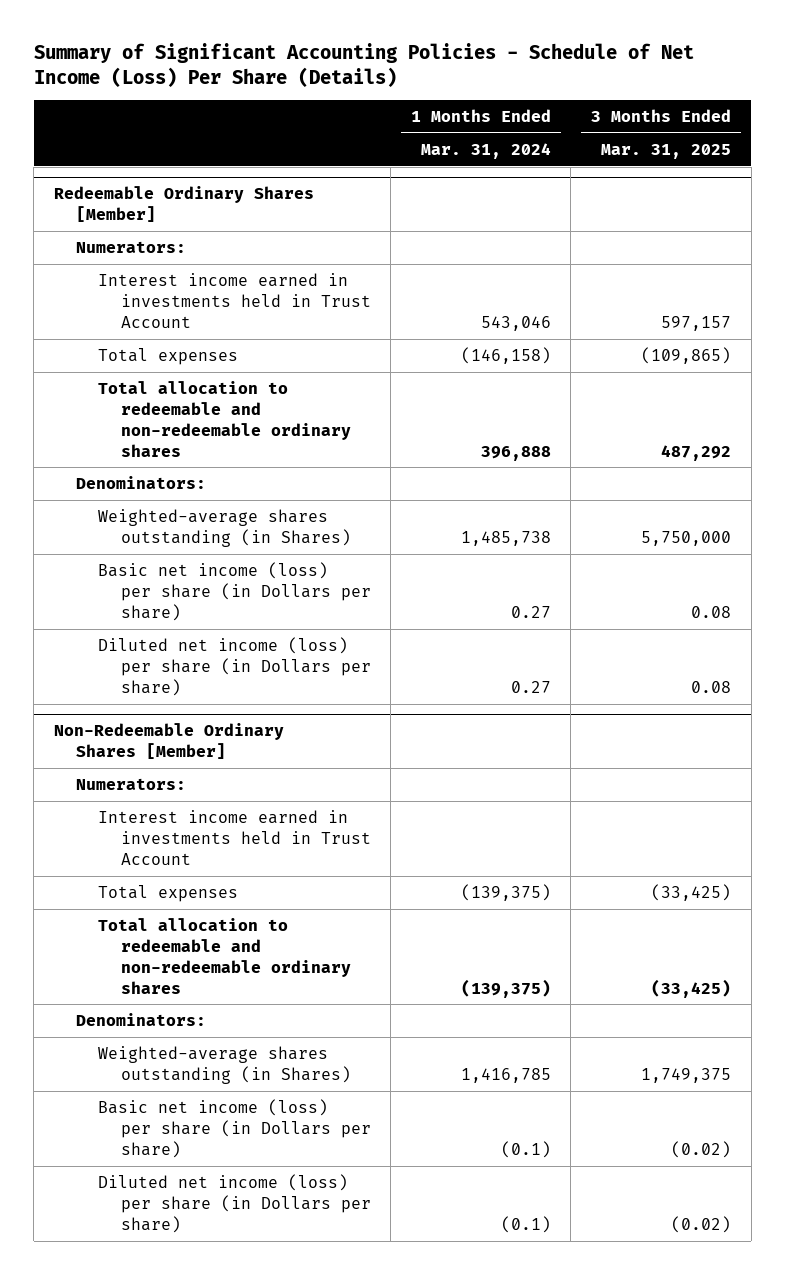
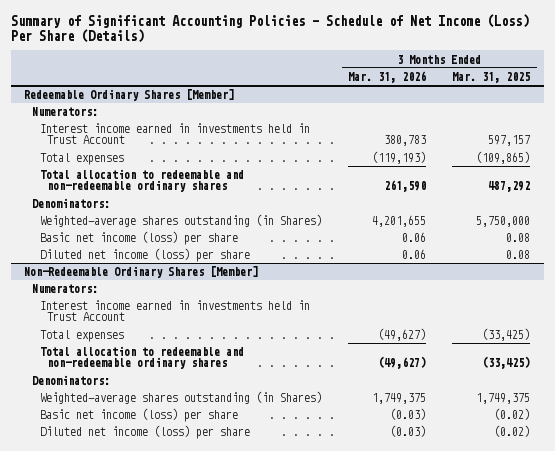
- | 1 Months Ended Mar. 31, 2024 | 3 Months Ended Mar. 31, 2025
+ | 3 Months Ended Mar. 31, 2026 | 3 Months Ended Mar. 31, 2025
@ Redeemable Ordinary Shares [Member]
- Basic net income (loss) per share (in Dollars per share) | 0.27 | 0.08
- Diluted net income (loss) per share (in Dollars per share) | 0.27 | 0.08
+ Basic net income (loss) per share | 0.06 | 0.08
+ Diluted net income (loss) per share | 0.06 | 0.08
@ Non-Redeemable Ordinary Shares [Member]
- Basic net income (loss) per share (in Dollars per share) | (0.1) | (0.02)
- Diluted net income (loss) per share (in Dollars per share) | (0.1) | (0.02)
+ Basic net income (loss) per share | (0.03) | (0.02)
+ Diluted net income (loss) per share | (0.03) | (0.02)

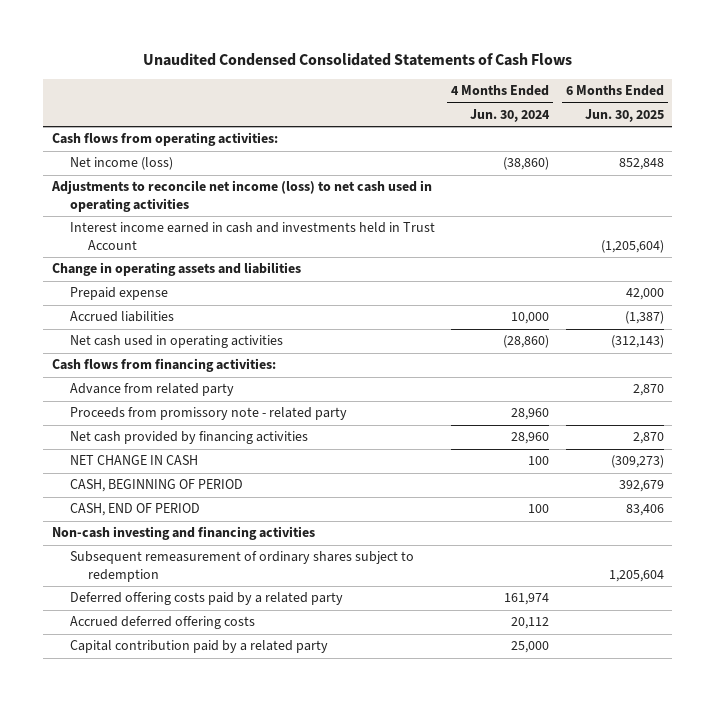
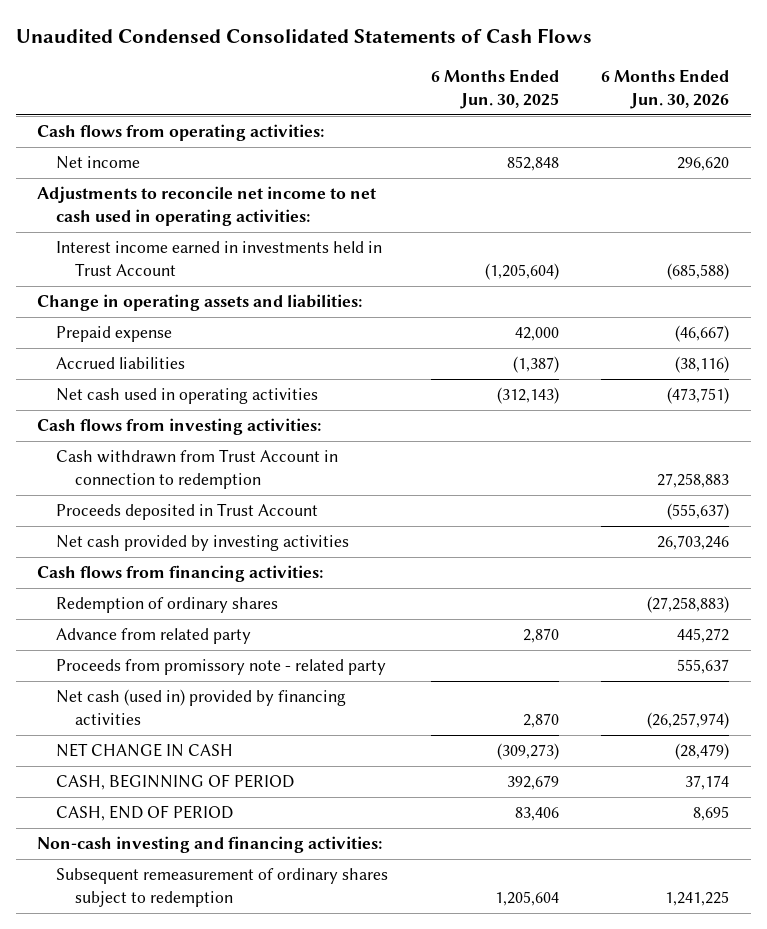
- | 4 Months Ended Jun. 30, 2024 | 6 Months Ended Jun. 30, 2025
+ | 6 Months Ended Jun. 30, 2025 | 6 Months Ended Jun. 30, 2026
- Net income (loss) | (38,860) | 852,848
- Adjustments to reconcile net income (loss) to net cash used in operating activities
- Interest income earned in cash and investments held in Trust Account | | (1,205,604)
- Change in operating assets and liabilities
+ Net income | 852,848 | 296,620
+ Adjustments to reconcile net income to net cash used in operating activities:
+ Interest income earned in investments held in Trust Account | (1,205,604) | (685,588)
+ Change in operating assets and liabilities:
+ Cash flows from investing activities:
+ Cash withdrawn from Trust Account in connection to redemption | | 27,258,883
+ Proceeds deposited in Trust Account | | (555,637)
+ Net cash provided by investing activities | | 26,703,246
+ Redemption of ordinary shares | | (27,258,883)
- Net cash provided by financing activities | 28,960 | 2,870
+ Net cash (used in) provided by financing activities | 2,870 | (26,257,974)
- Non-cash investing and financing activities
+ Non-cash investing and financing activities:
- Deferred offering costs paid by a related party | 161,974 |
- Accrued deferred offering costs | 20,112 |
- Capital contribution paid by a related party | 25,000 |

